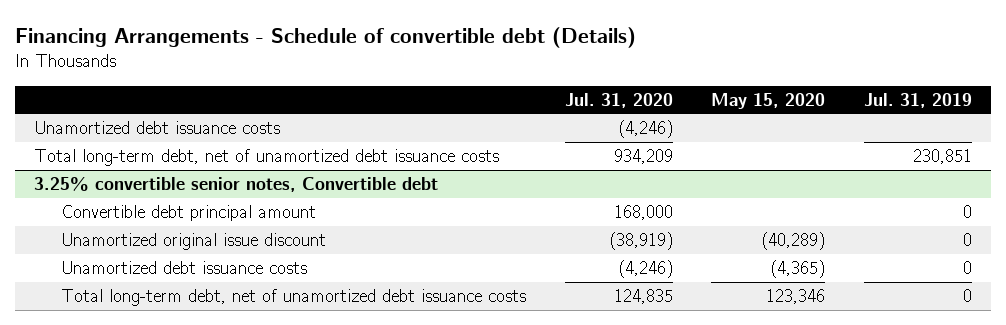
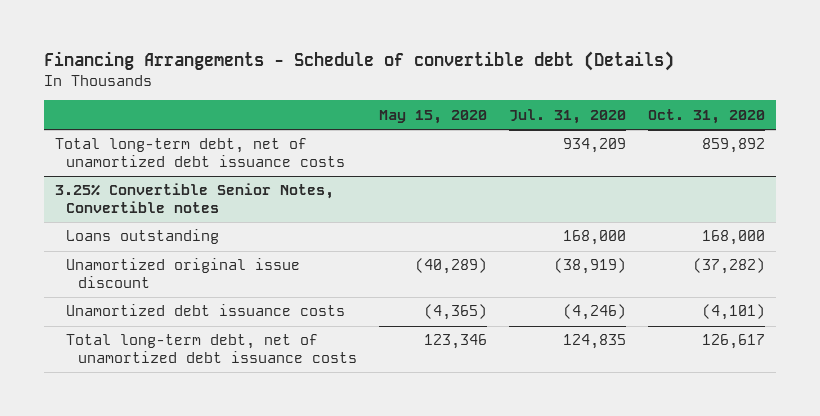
- | Jul. 31, 2020 | May 15, 2020 | Jul. 31, 2019
+ | May 15, 2020 | Jul. 31, 2020 | Oct. 31, 2020
- Unamortized debt issuance costs | (4,246) | |
- 3.25% convertible senior notes, Convertible debt
- Convertible debt principal amount | 168,000 | | 0
+ 3.25% Convertible Senior Notes, Convertible notes
+ Loans outstanding | | 168,000 | 168,000

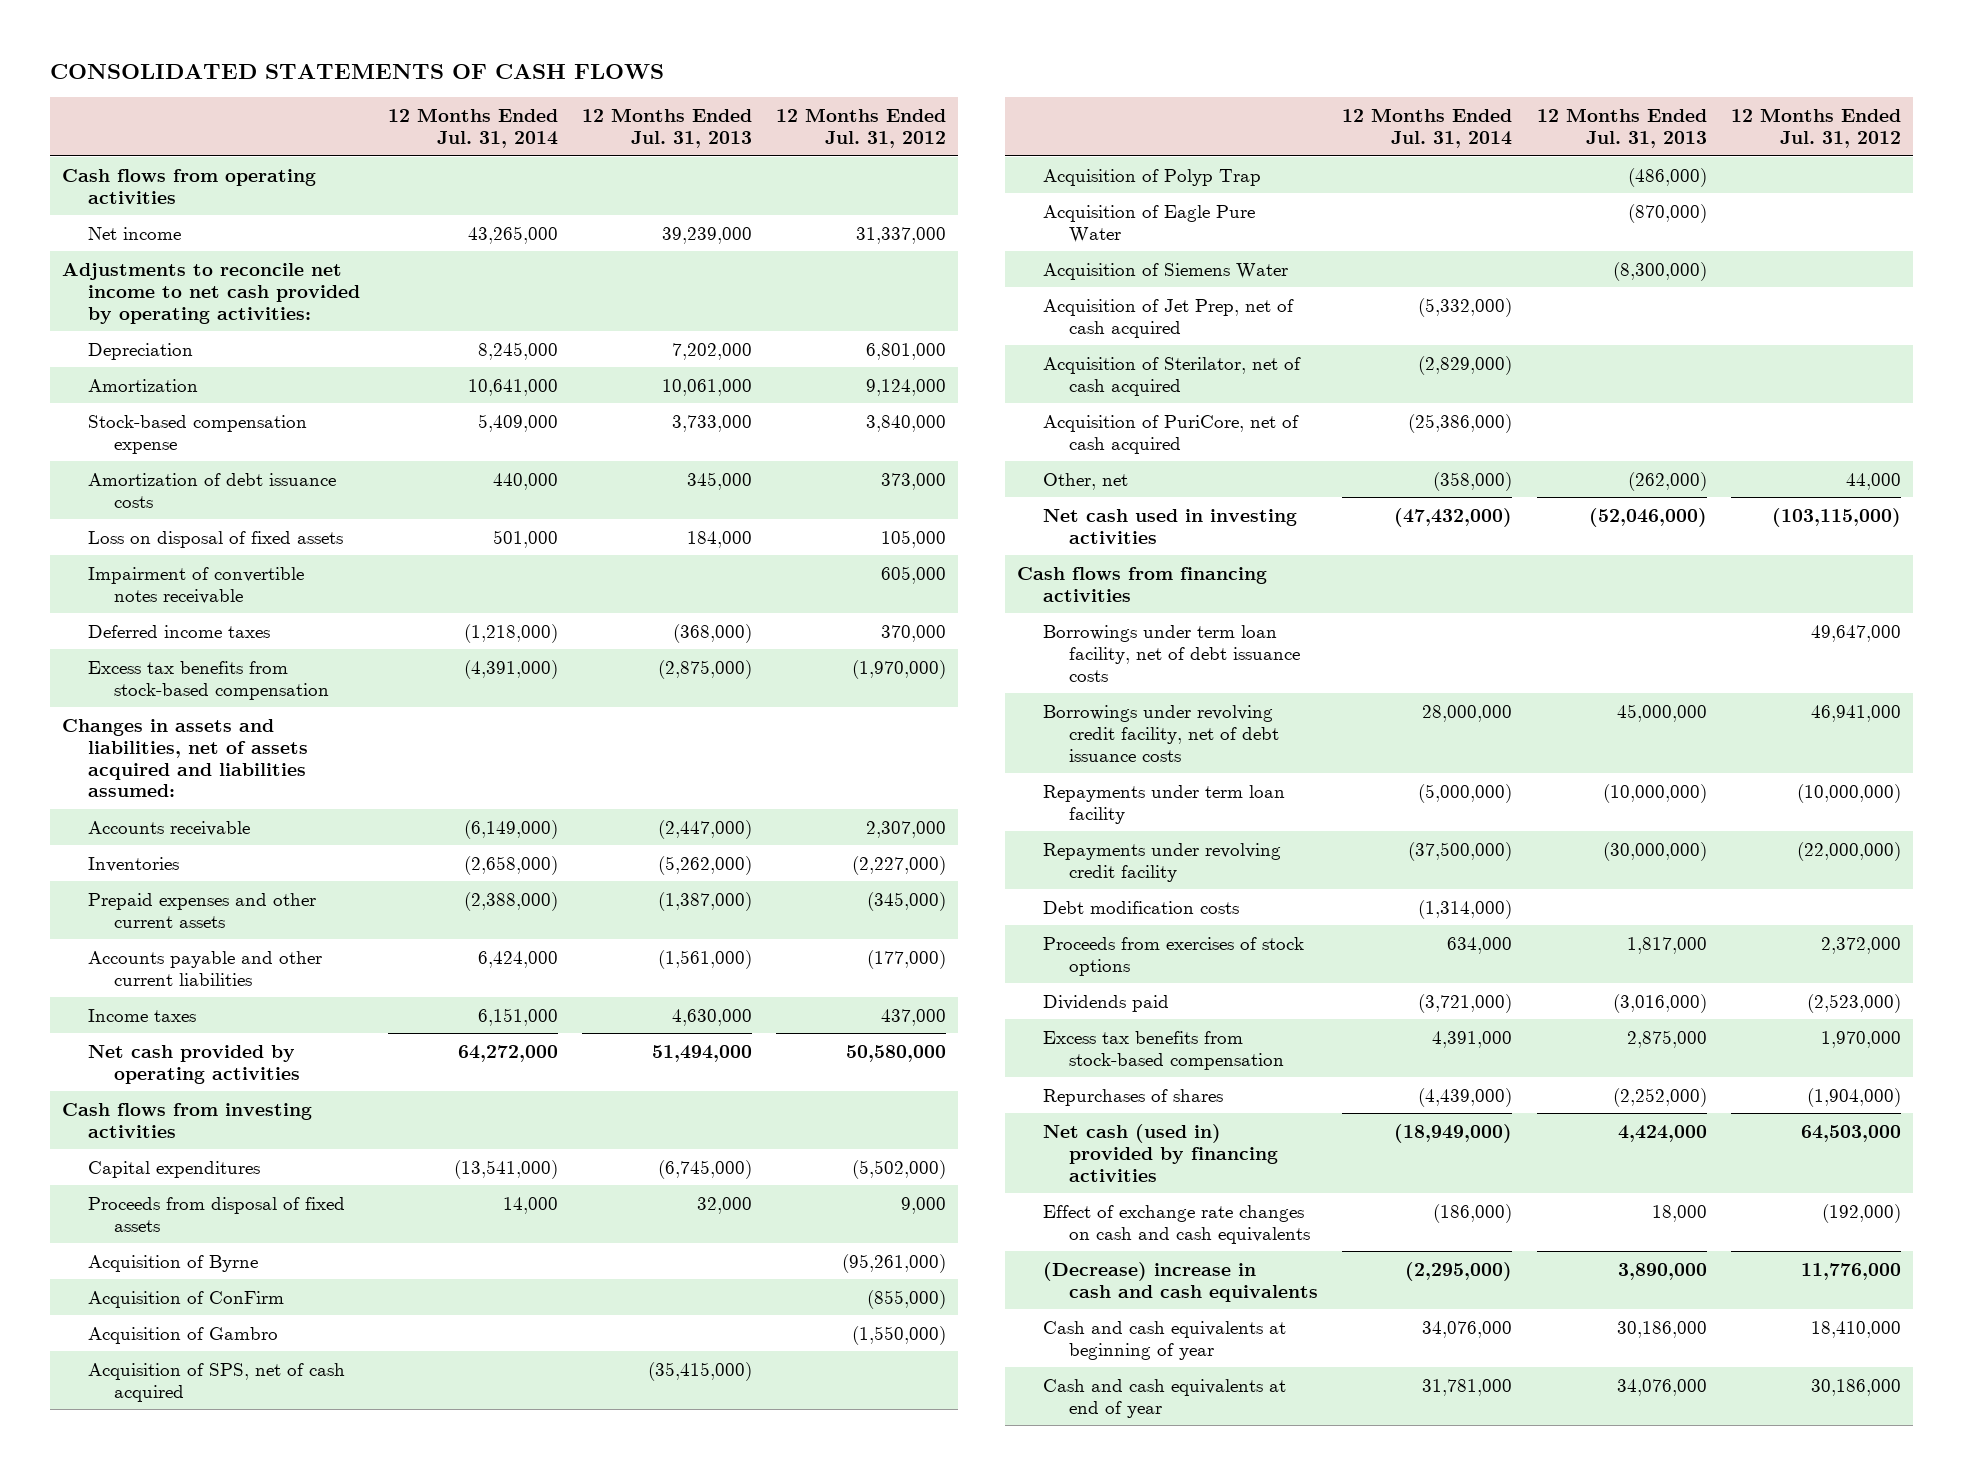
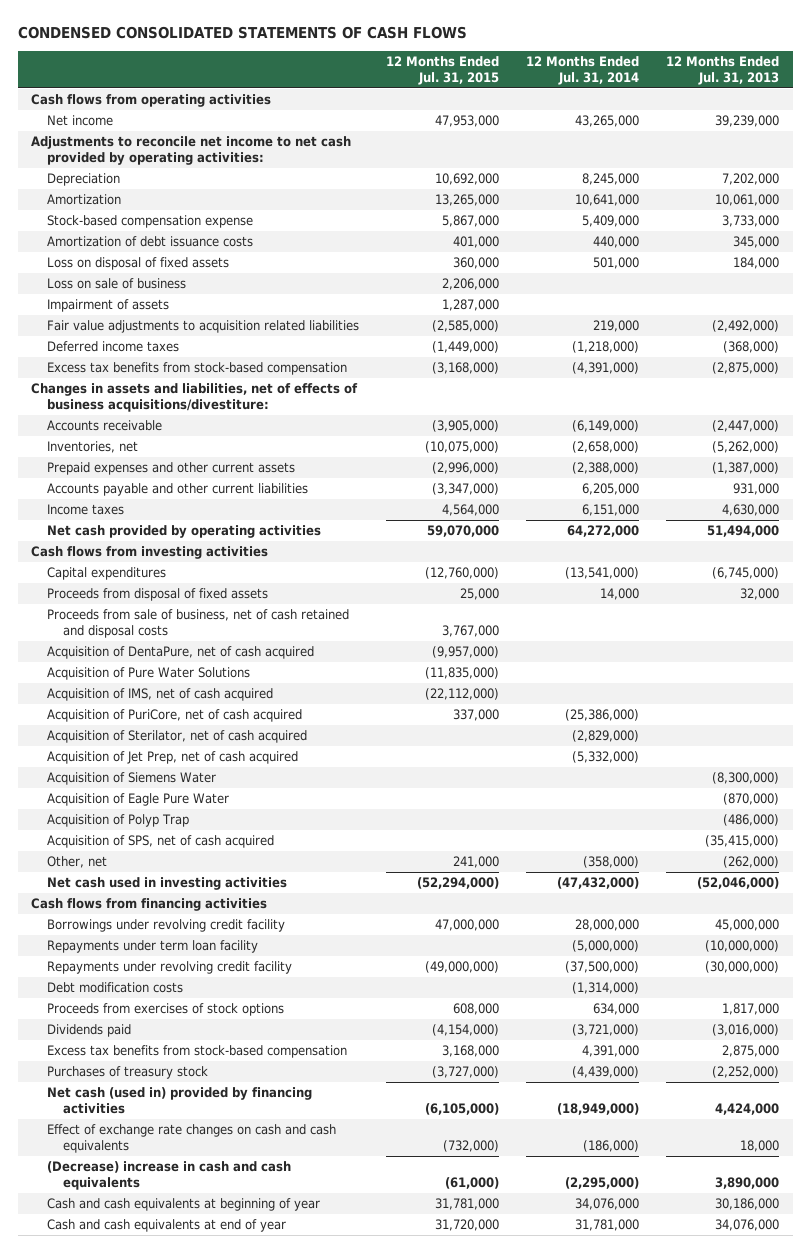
- CONSOLIDATED STATEMENTS OF CASH FLOWS
+ CONDENSED CONSOLIDATED STATEMENTS OF CASH FLOWS
- | 12 Months Ended Jul. 31, 2014 | 12 Months Ended Jul. 31, 2013 | 12 Months Ended Jul. 31, 2012
+ | 12 Months Ended Jul. 31, 2015 | 12 Months Ended Jul. 31, 2014 | 12 Months Ended Jul. 31, 2013
- Impairment of convertible notes receivable | | | 605,000
+ Loss on sale of business | 2,206,000 | |
+ Impairment of assets | 1,287,000 | |
+ Fair value adjustments to acquisition related liabilities | (2,585,000) | 219,000 | (2,492,000)
- Changes in assets and liabilities, net of assets acquired and liabilities assumed:
+ Changes in assets and liabilities, net of effects of business acquisitions/divestiture:
- Inventories | (2,658,000) | (5,262,000) | (2,227,000)
+ Inventories, net | (10,075,000) | (2,658,000) | (5,262,000)
- Accounts payable and other current liabilities | 6,424,000 | (1,561,000) | (177,000)
+ Accounts payable and other current liabilities | (3,347,000) | 6,205,000 | 931,000
- Acquisition of Byrne | | | (95,261,000)
- Acquisition of ConFirm | | | (855,000)
- Acquisition of Gambro | | | (1,550,000)
+ Proceeds from sale of business, net of cash retained and disposal costs | 3,767,000 | |
+ Acquisition of DentaPure, net of cash acquired | (9,957,000) | |
+ Acquisition of Pure Water Solutions | (11,835,000) | |
+ Acquisition of IMS, net of cash acquired | (22,112,000) | |
moved down: Acquisition of Sterilator, net of cash acquired | | (2,829,000) |
moved down: Acquisition of Jet Prep, net of cash acquired | | (5,332,000) |
moved down: Acquisition of Siemens Water | | | (8,300,000)
moved down: Acquisition of Eagle Pure Water | | | (870,000)
moved down: Acquisition of Polyp Trap | | | (486,000)
moved down: Acquisition of SPS, net of cash acquired | | | (35,415,000)
- Borrowings under term loan facility, net of debt issuance costs | | | 49,647,000
- Borrowings under revolving credit facility, net of debt issuance costs | 28,000,000 | 45,000,000 | 46,941,000
+ Borrowings under revolving credit facility | 47,000,000 | 28,000,000 | 45,000,000
- Repurchases of shares | (4,439,000) | (2,252,000) | (1,904,000)
+ Purchases of treasury stock | (3,727,000) | (4,439,000) | (2,252,000)

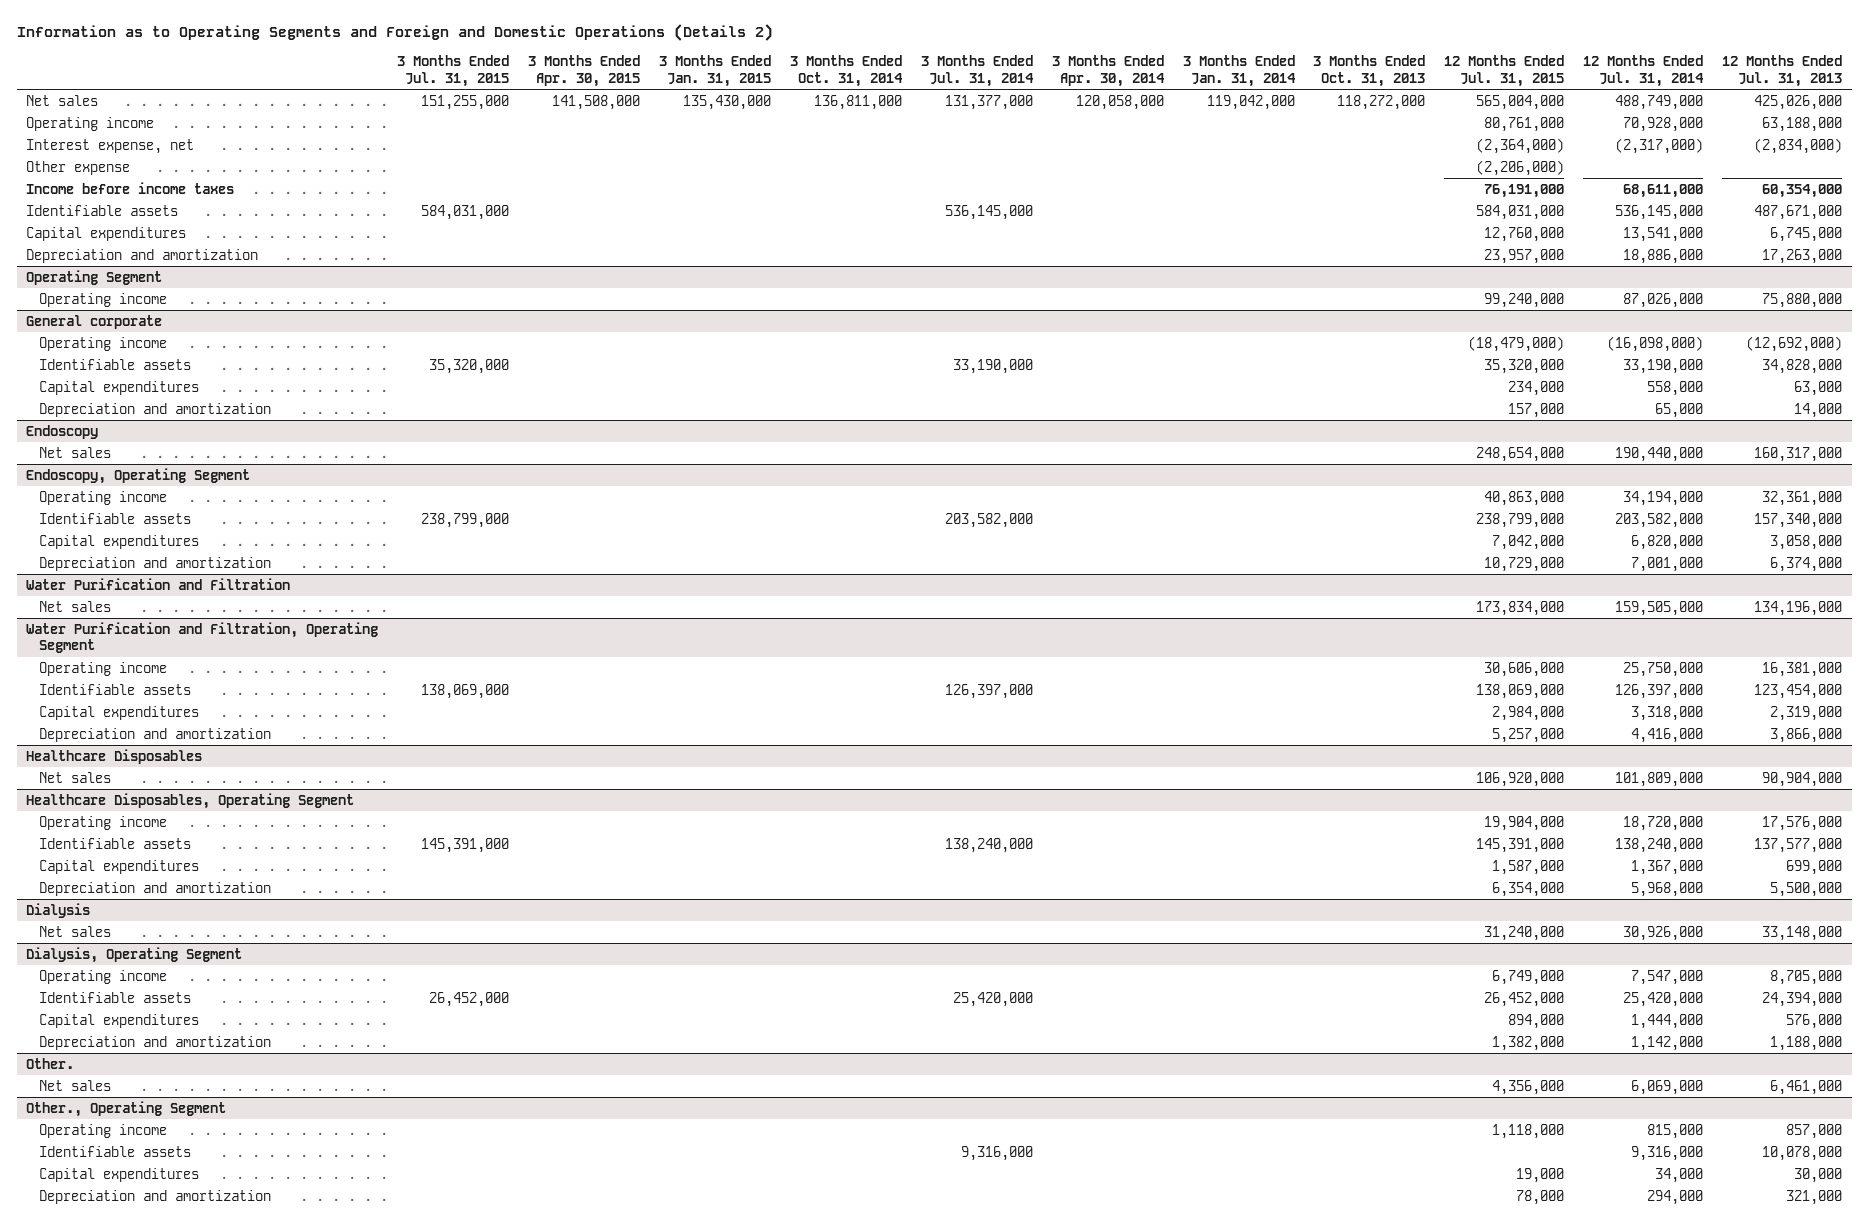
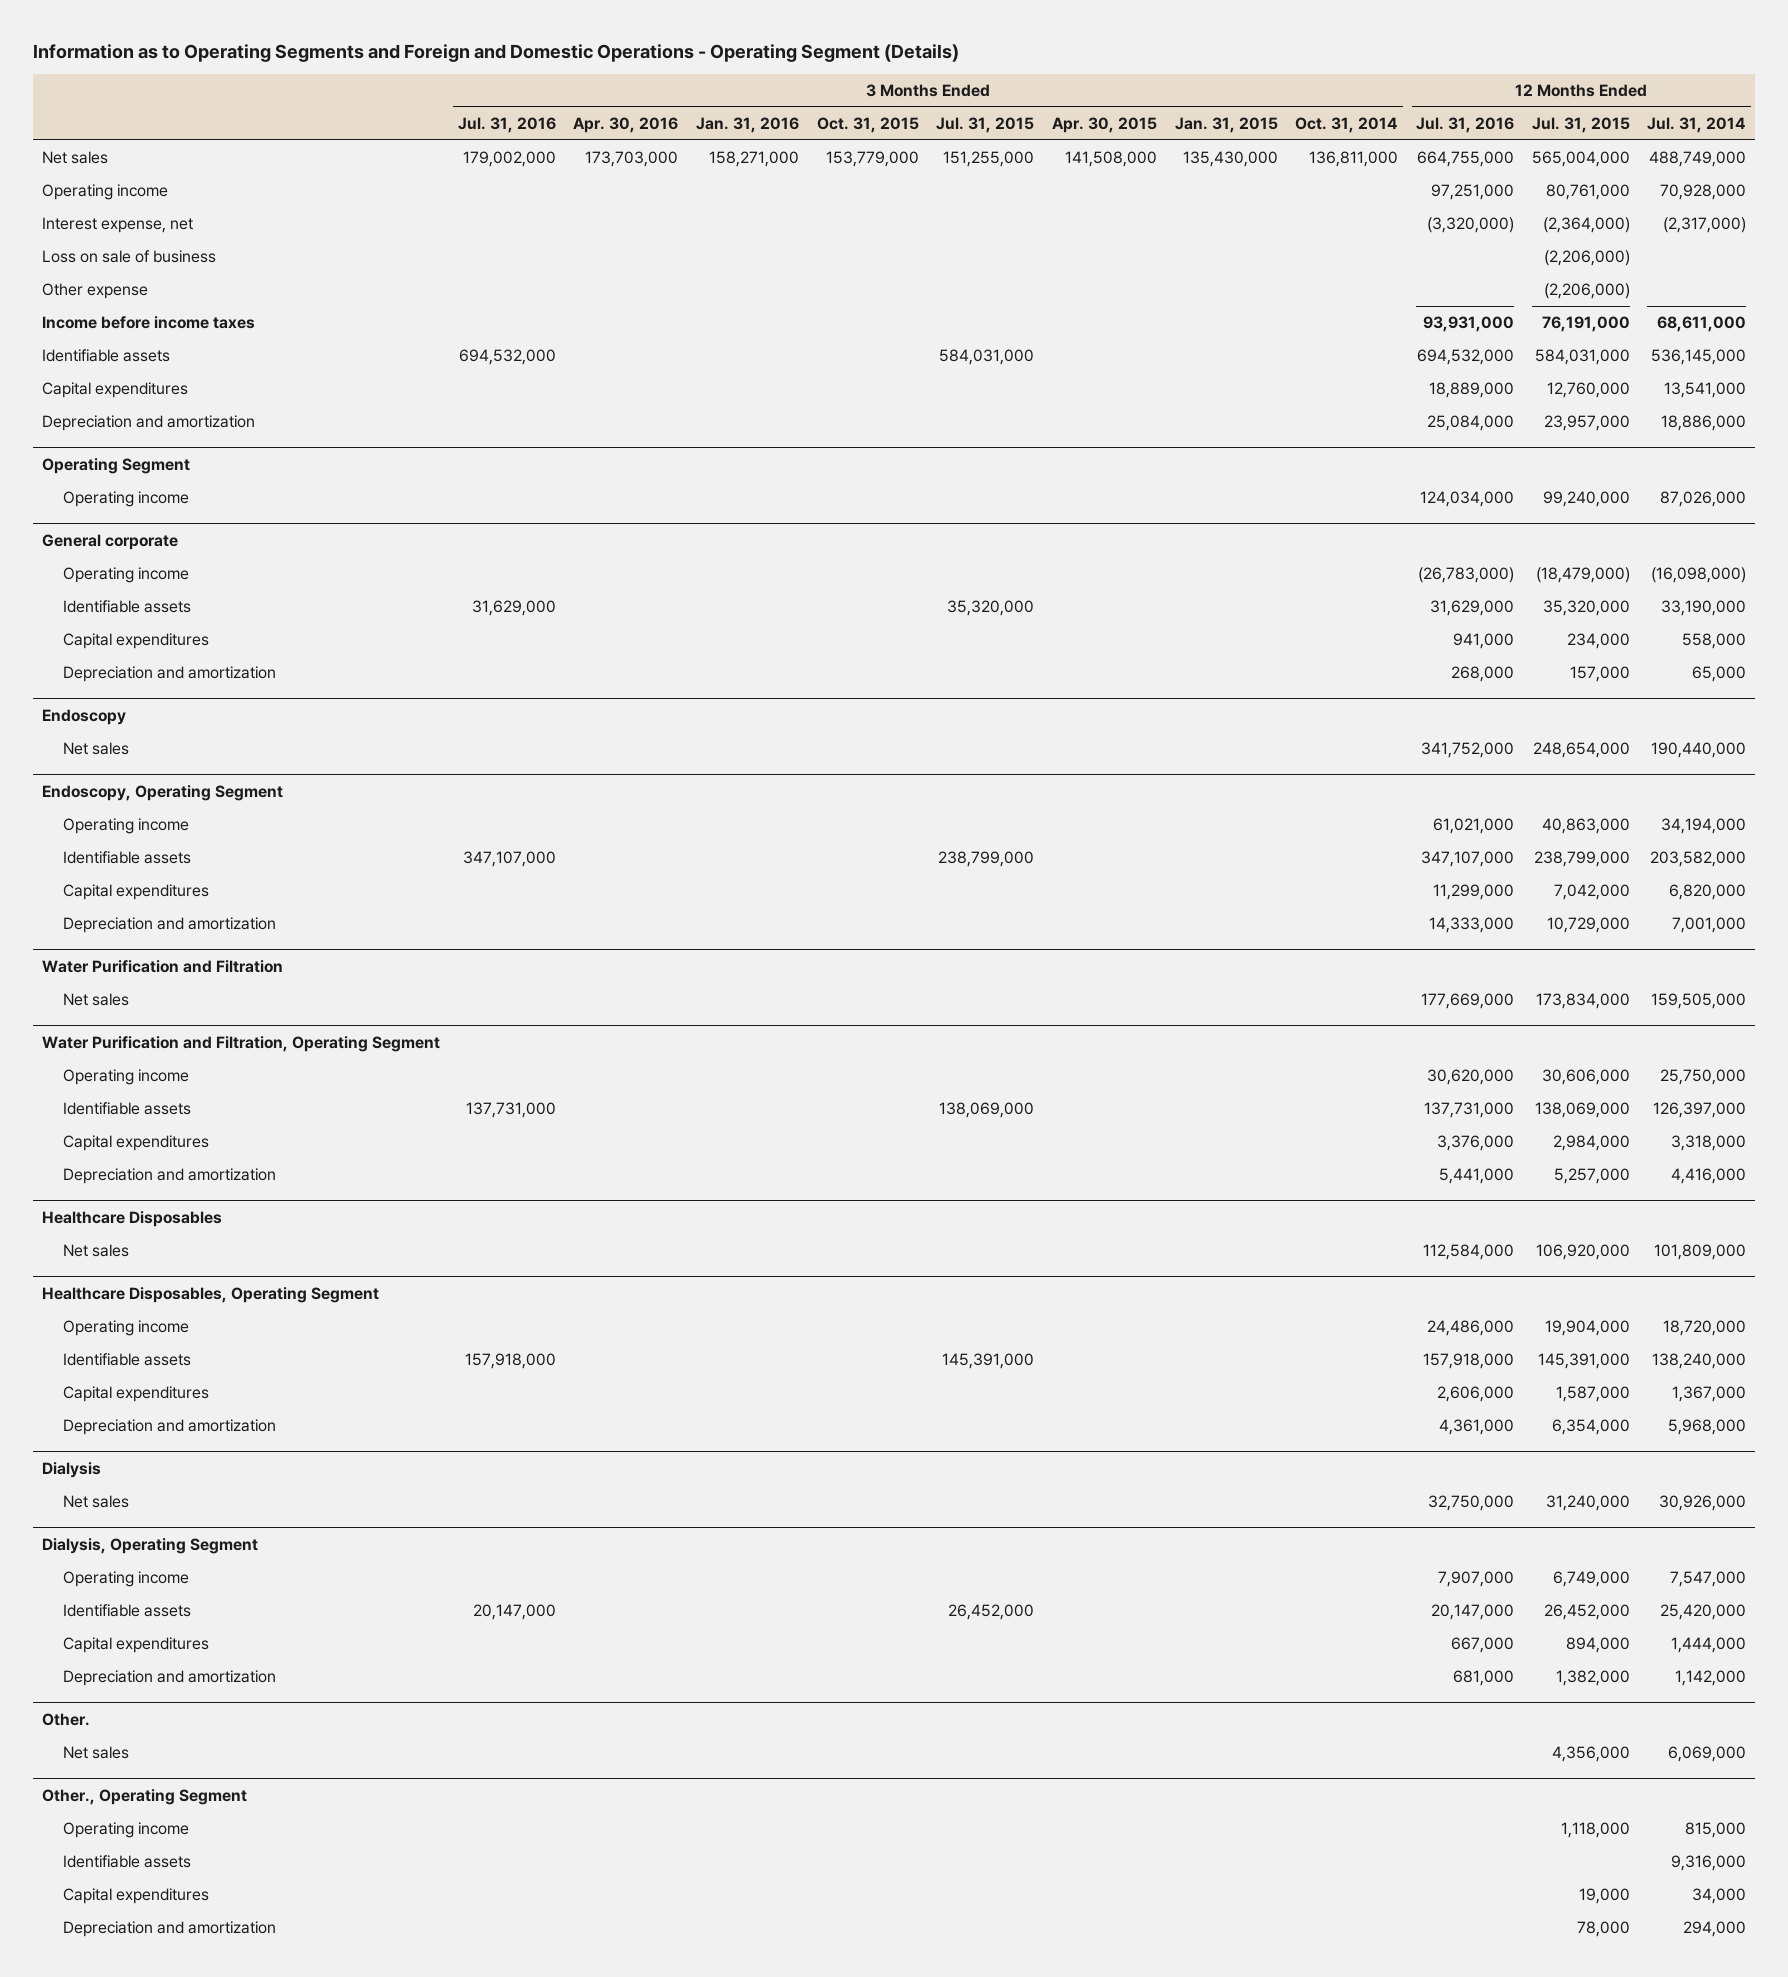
- Information as to Operating Segments and Foreign and Domestic Operations (Details 2)
+ Information as to Operating Segments and Foreign and Domestic Operations - Operating Segment (Details)
- | 3 Months Ended Jul. 31, 2015 | 3 Months Ended Apr. 30, 2015 | 3 Months Ended Jan. 31, 2015 | 3 Months Ended Oct. 31, 2014 | 3 Months Ended Jul. 31, 2014 | 3 Months Ended Apr. 30, 2014 | 3 Months Ended Jan. 31, 2014 | 3 Months Ended Oct. 31, 2013 | 12 Months Ended Jul. 31, 2015 | 12 Months Ended Jul. 31, 2014 | 12 Months Ended Jul. 31, 2013
+ | 3 Months Ended Jul. 31, 2016 | 3 Months Ended Apr. 30, 2016 | 3 Months Ended Jan. 31, 2016 | 3 Months Ended Oct. 31, 2015 | 3 Months Ended Jul. 31, 2015 | 3 Months Ended Apr. 30, 2015 | 3 Months Ended Jan. 31, 2015 | 3 Months Ended Oct. 31, 2014 | 12 Months Ended Jul. 31, 2016 | 12 Months Ended Jul. 31, 2015 | 12 Months Ended Jul. 31, 2014
+ Loss on sale of business | | | | | | | | | | (2,206,000) |

